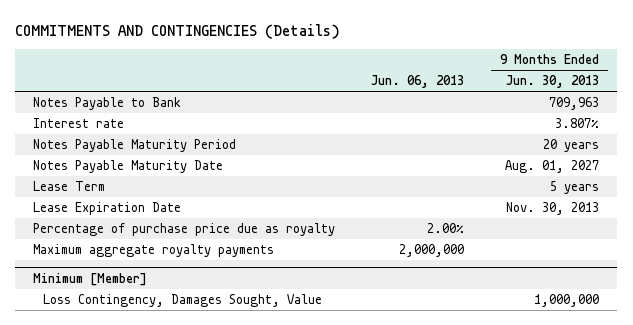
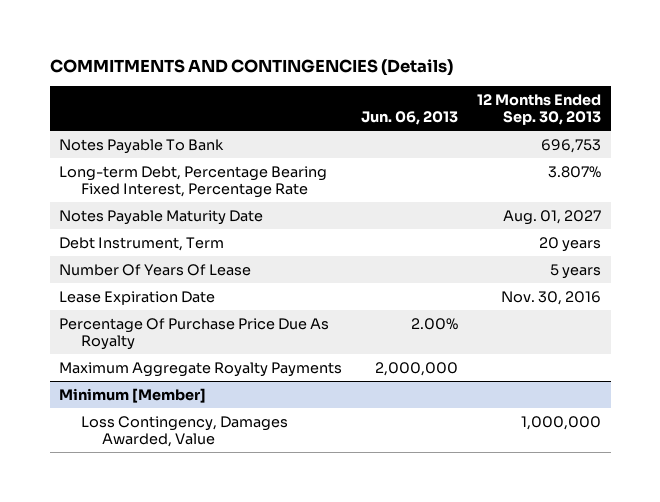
- | Jun. 06, 2013 | 9 Months Ended Jun. 30, 2013
+ | Jun. 06, 2013 | 12 Months Ended Sep. 30, 2013
- Notes Payable to Bank | | 709,963
- Interest rate | | 3.807%
- Notes Payable Maturity Period | | 20 years
+ Notes Payable To Bank | | 696,753
+ Long-term Debt, Percentage Bearing Fixed Interest, Percentage Rate | | 3.807%
- Lease Term | | 5 years
+ Debt Instrument, Term | | 20 years
+ Number Of Years Of Lease | | 5 years
- Percentage of purchase price due as royalty | 2.00% |
- Maximum aggregate royalty payments | 2,000,000 |
+ Percentage Of Purchase Price Due As Royalty | 2.00% |
+ Maximum Aggregate Royalty Payments | 2,000,000 |
@ Minimum [Member]
- Loss Contingency, Damages Sought, Value | | 1,000,000
+ Loss Contingency, Damages Awarded, Value | | 1,000,000

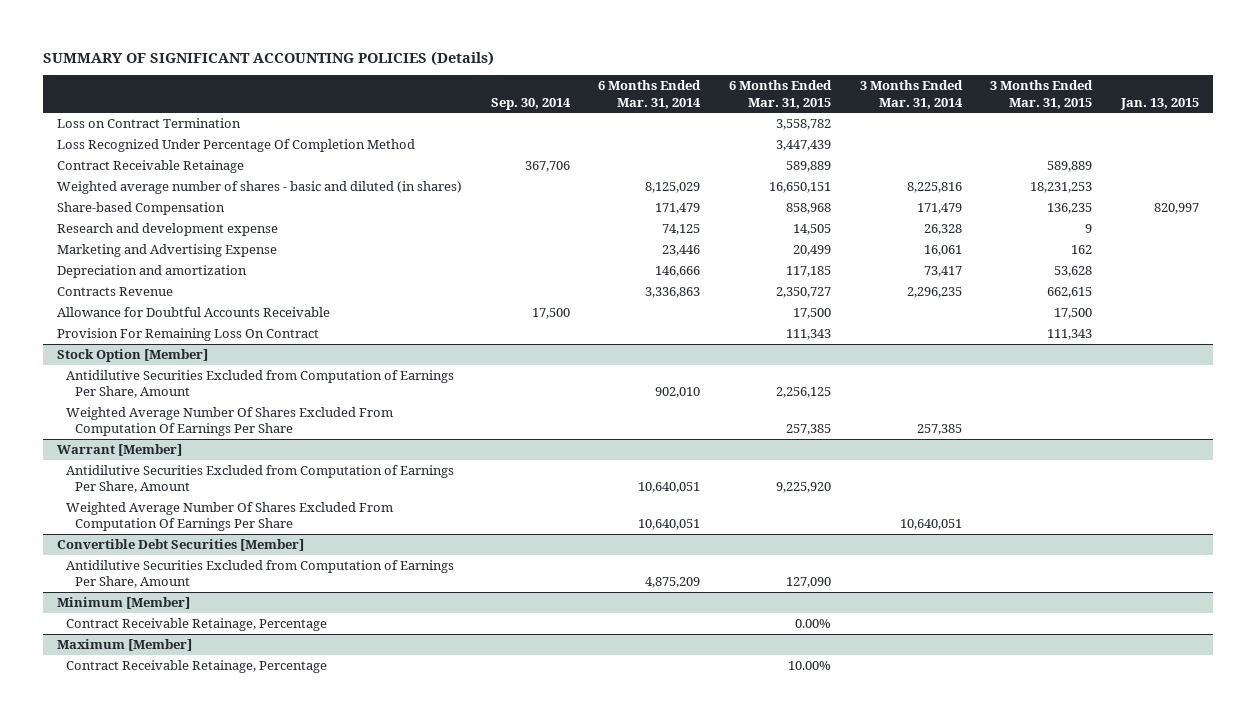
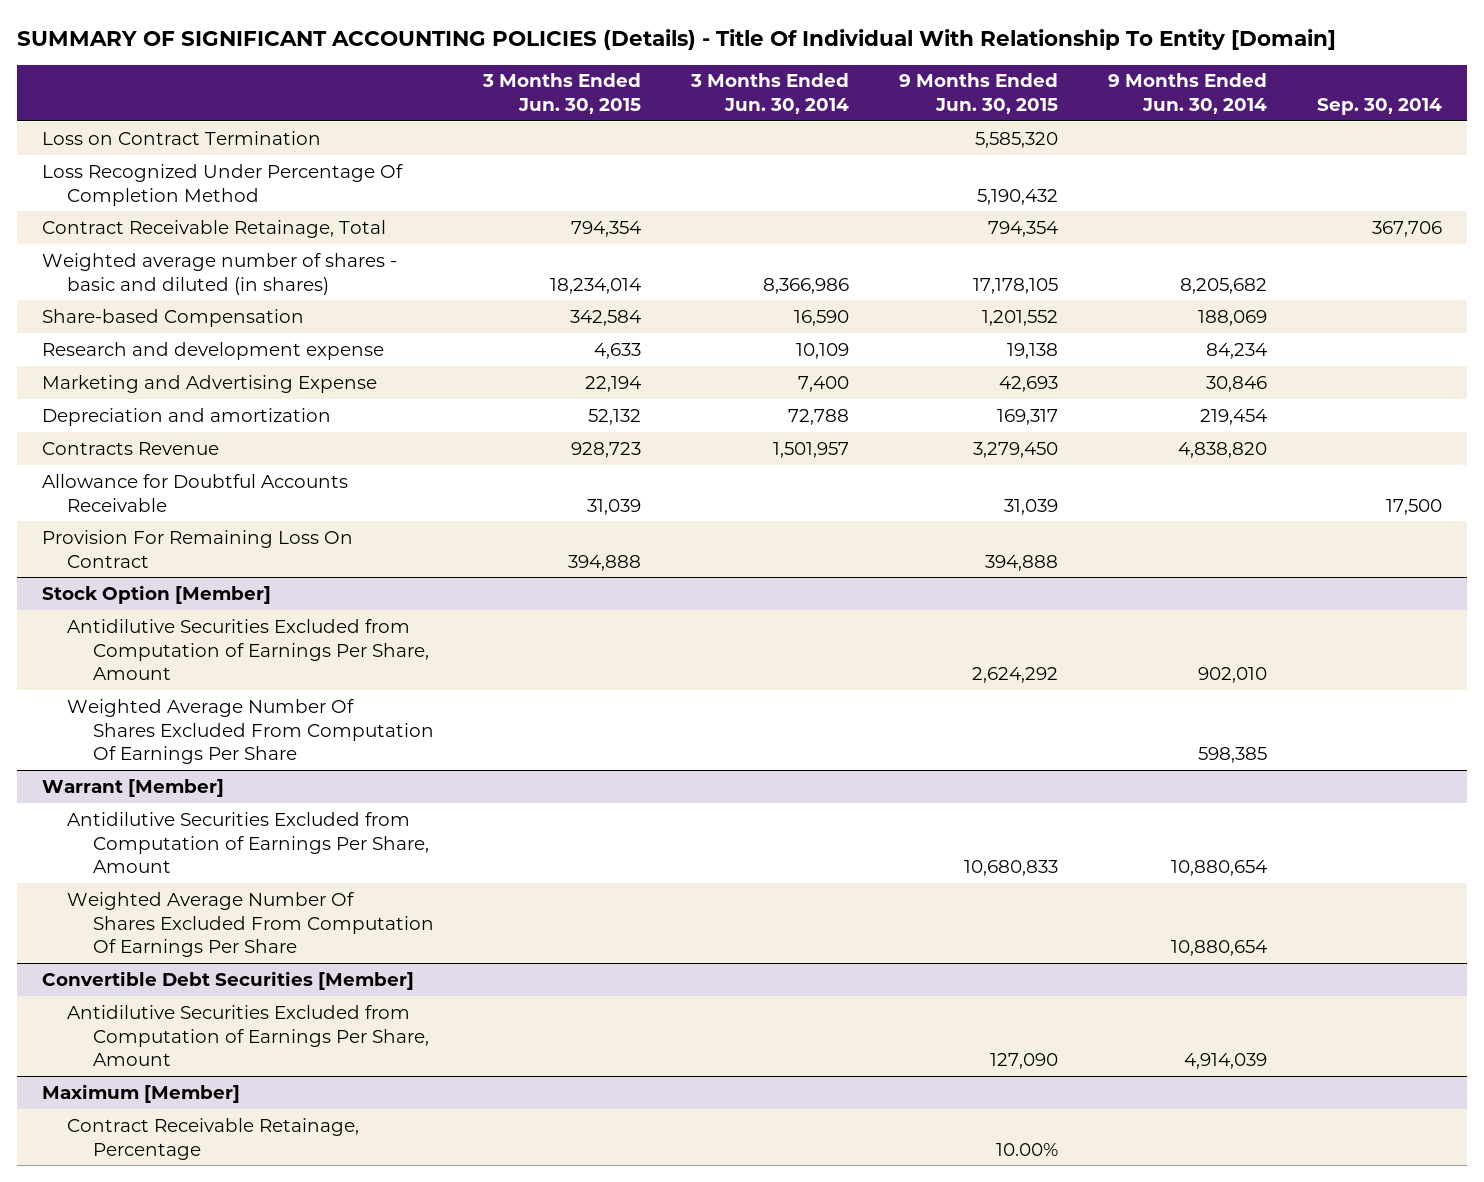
- SUMMARY OF SIGNIFICANT ACCOUNTING POLICIES (Details)
+ SUMMARY OF SIGNIFICANT ACCOUNTING POLICIES (Details) - Title Of Individual With Relationship To Entity [Domain]
- | Sep. 30, 2014 | 6 Months Ended Mar. 31, 2014 | 6 Months Ended Mar. 31, 2015 | 3 Months Ended Mar. 31, 2014 | 3 Months Ended Mar. 31, 2015 | Jan. 13, 2015
+ | 3 Months Ended Jun. 30, 2015 | 3 Months Ended Jun. 30, 2014 | 9 Months Ended Jun. 30, 2015 | 9 Months Ended Jun. 30, 2014 | Sep. 30, 2014
- Contract Receivable Retainage | 367,706 | | 589,889 | | 589,889 |
+ Contract Receivable Retainage, Total | 794,354 | | 794,354 | | 367,706
- Minimum [Member]
- Contract Receivable Retainage, Percentage | | | 0.00% | | |

